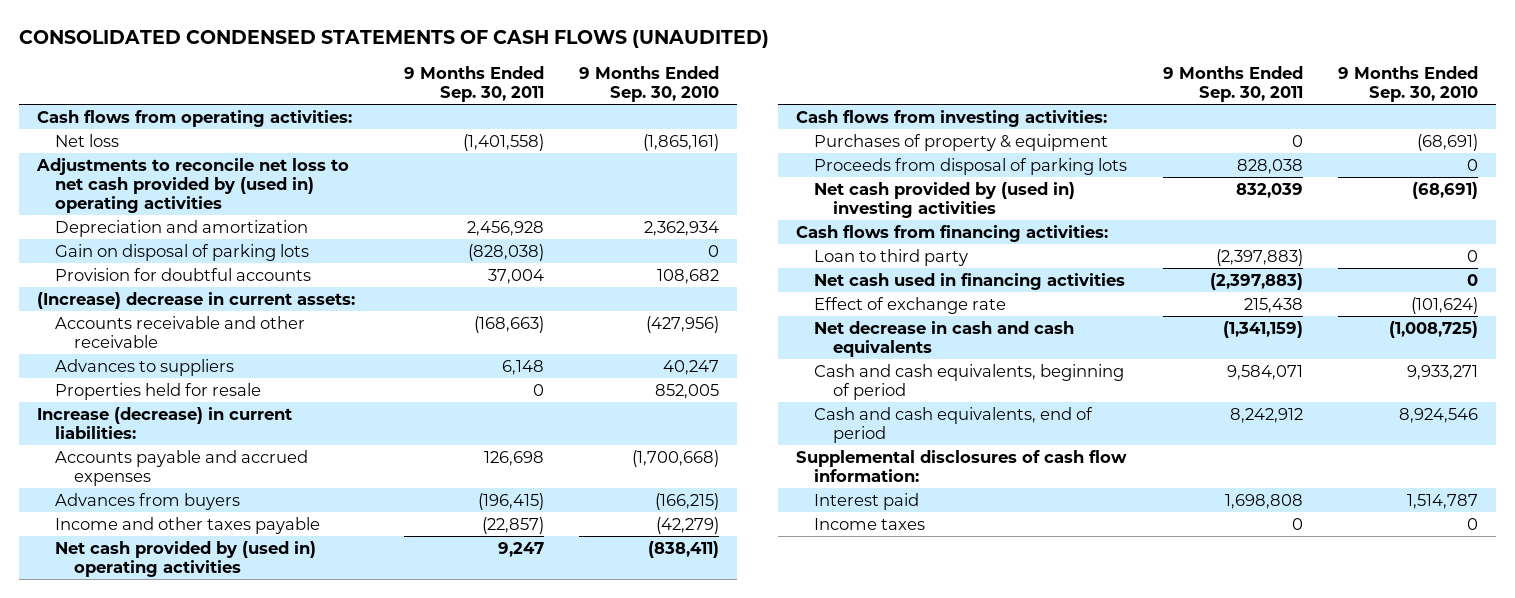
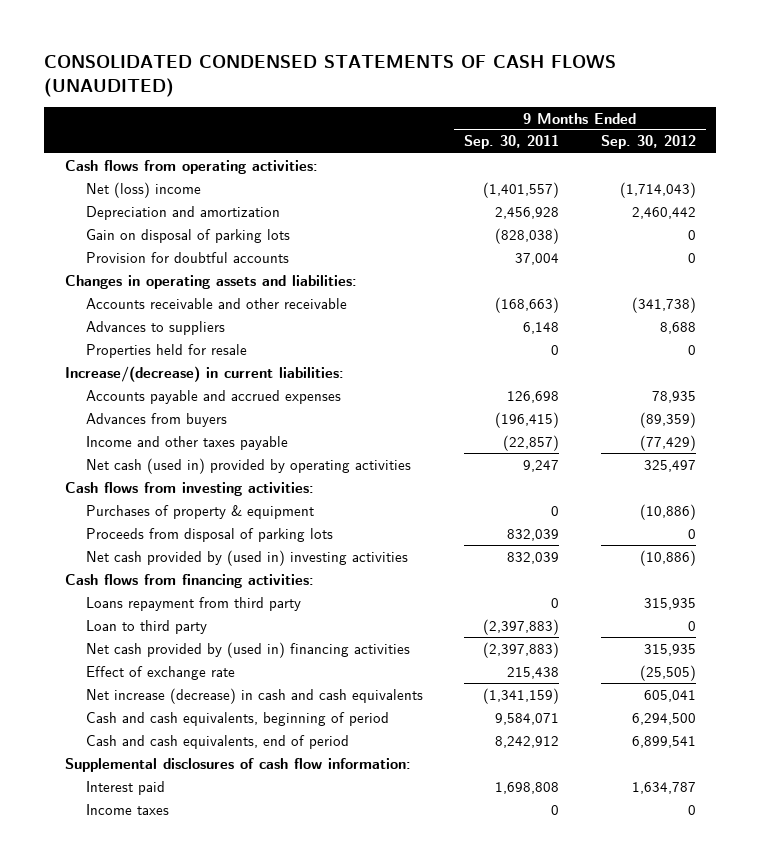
- | 9 Months Ended Sep. 30, 2011 | 9 Months Ended Sep. 30, 2010
+ | 9 Months Ended Sep. 30, 2011 | 9 Months Ended Sep. 30, 2012
- Net loss | (1,401,558) | (1,865,161)
- Adjustments to reconcile net loss to net cash provided by (used in) operating activities
+ Net (loss) income | (1,401,557) | (1,714,043)
- (Increase) decrease in current assets:
+ Changes in operating assets and liabilities:
- Increase (decrease) in current liabilities:
+ Increase/(decrease) in current liabilities:
- Net cash provided by (used in) operating activities | 9,247 | (838,411)
+ Net cash (used in) provided by operating activities | 9,247 | 325,497
- Proceeds from disposal of parking lots | 828,038 | 0
+ Proceeds from disposal of parking lots | 832,039 | 0
+ Loans repayment from third party | 0 | 315,935
- Net cash used in financing activities | (2,397,883) | 0
+ Net cash provided by (used in) financing activities | (2,397,883) | 315,935
- Net decrease in cash and cash equivalents | (1,341,159) | (1,008,725)
+ Net increase (decrease) in cash and cash equivalents | (1,341,159) | 605,041

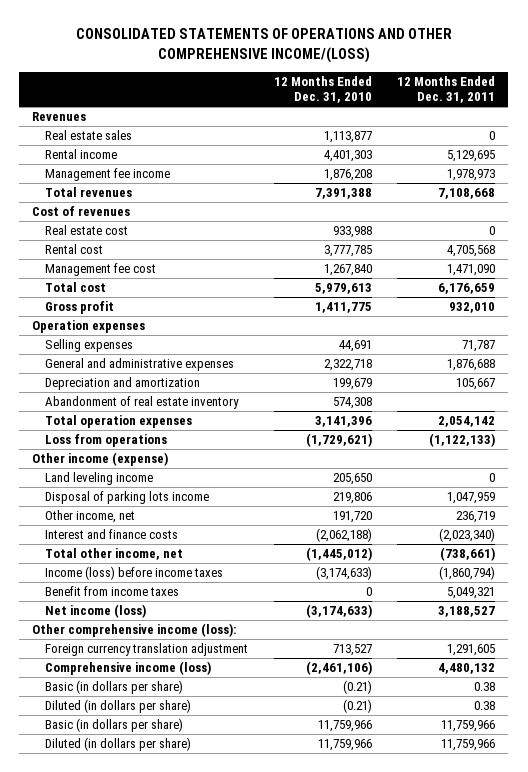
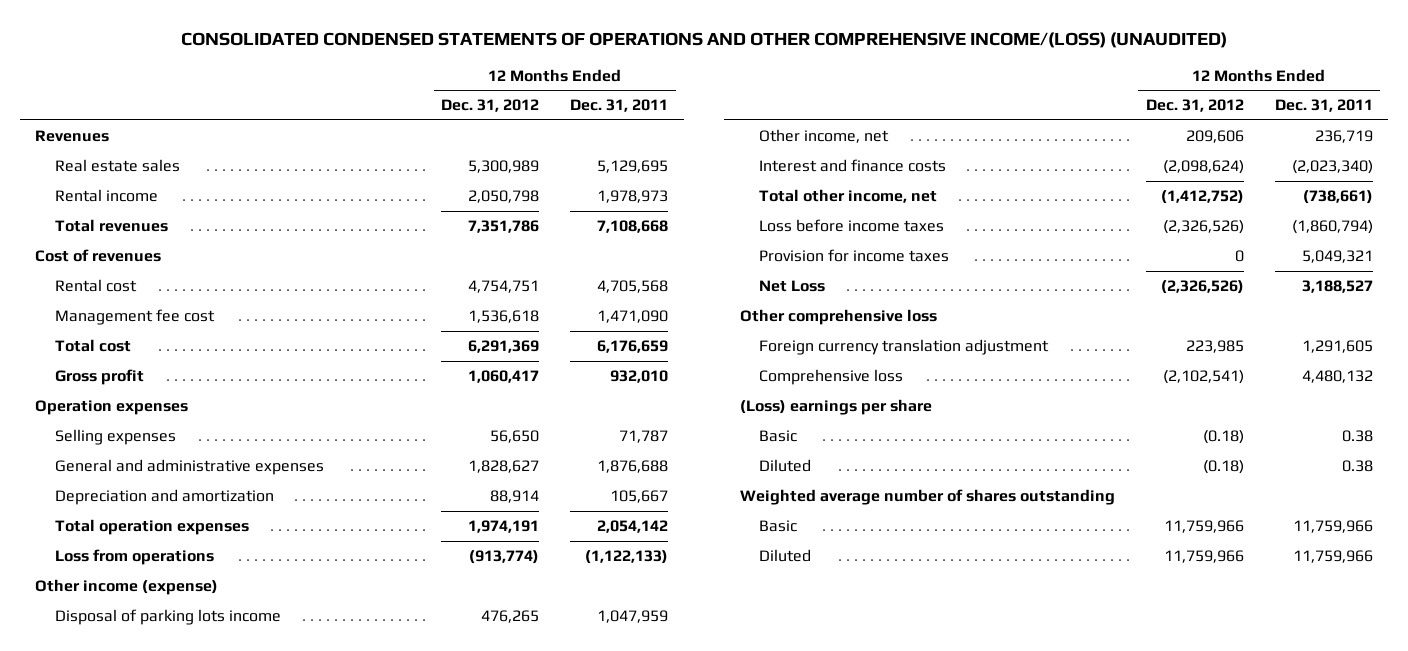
- CONSOLIDATED STATEMENTS OF OPERATIONS AND OTHER COMPREHENSIVE INCOME/(LOSS)
+ CONSOLIDATED CONDENSED STATEMENTS OF OPERATIONS AND OTHER COMPREHENSIVE INCOME/(LOSS) (UNAUDITED)
- | 12 Months Ended Dec. 31, 2010 | 12 Months Ended Dec. 31, 2011
+ | 12 Months Ended Dec. 31, 2012 | 12 Months Ended Dec. 31, 2011
- Real estate sales | 1,113,877 | 0
- Rental income | 4,401,303 | 5,129,695
- Management fee income | 1,876,208 | 1,978,973
+ Real estate sales | 5,300,989 | 5,129,695
+ Rental income | 2,050,798 | 1,978,973
- Real estate cost | 933,988 | 0
- Abandonment of real estate inventory | 574,308 |
- Land leveling income | 205,650 | 0
- Income (loss) before income taxes | (3,174,633) | (1,860,794)
- Benefit from income taxes | 0 | 5,049,321
- Net income (loss) | (3,174,633) | 3,188,527
- Other comprehensive income (loss):
+ Loss before income taxes | (2,326,526) | (1,860,794)
+ Provision for income taxes | 0 | 5,049,321
+ Net Loss | (2,326,526) | 3,188,527
+ Other comprehensive loss
- Comprehensive income (loss) | (2,461,106) | 4,480,132
- Basic (in dollars per share) | (0.21) | 0.38
- Diluted (in dollars per share) | (0.21) | 0.38
- Basic (in dollars per share) | 11,759,966 | 11,759,966
- Diluted (in dollars per share) | 11,759,966 | 11,759,966
+ Comprehensive loss | (2,102,541) | 4,480,132
+ (Loss) earnings per share
+ Basic | (0.18) | 0.38
+ Diluted | (0.18) | 0.38
+ Weighted average number of shares outstanding
+ Basic | 11,759,966 | 11,759,966
+ Diluted | 11,759,966 | 11,759,966

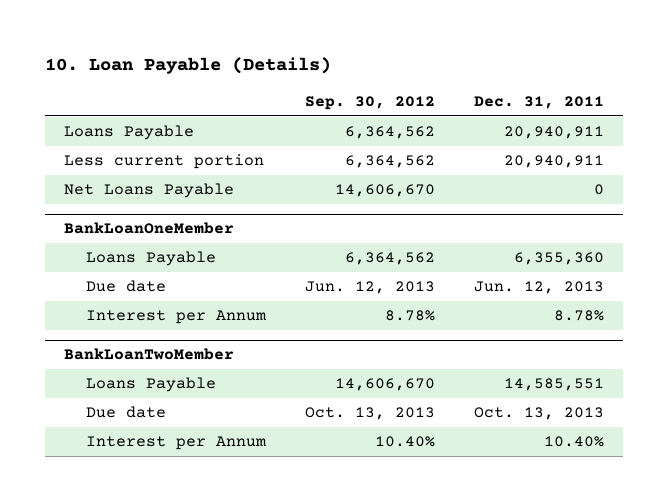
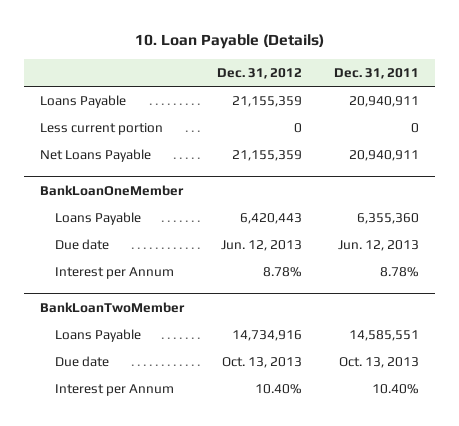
- | Sep. 30, 2012 | Dec. 31, 2011
+ | Dec. 31, 2012 | Dec. 31, 2011
- Less current portion | 6,364,562 | 20,940,911
- Net Loans Payable | 14,606,670 | 0
+ Less current portion | 0 | 0
+ Net Loans Payable | 21,155,359 | 20,940,911

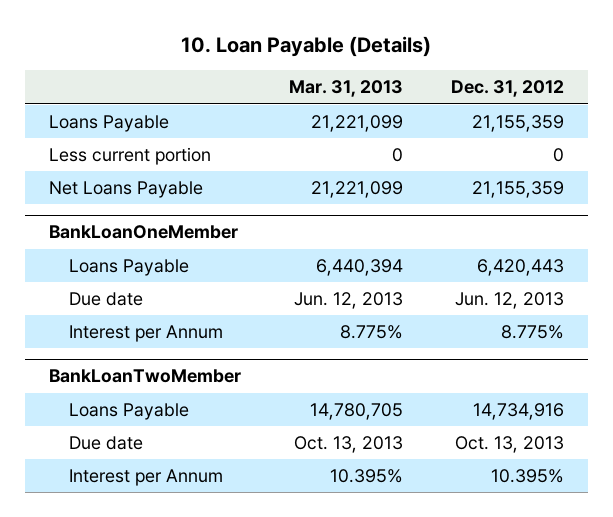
- | Dec. 31, 2012 | Dec. 31, 2011
+ | Mar. 31, 2013 | Dec. 31, 2012
@ BankLoanOneMember
- Interest per Annum | 8.78% | 8.78%
+ Interest per Annum | 8.775% | 8.775%
@ BankLoanTwoMember
- Interest per Annum | 10.40% | 10.40%
+ Interest per Annum | 10.395% | 10.395%

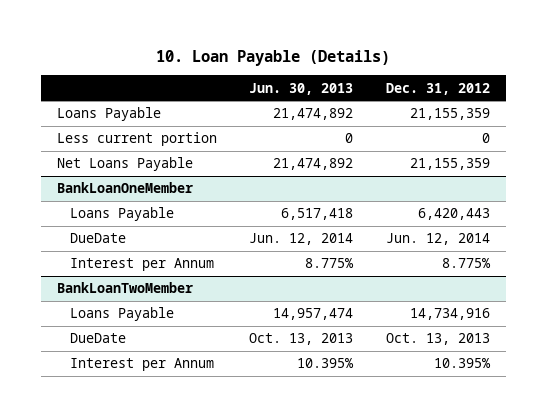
- | Mar. 31, 2013 | Dec. 31, 2012
+ | Jun. 30, 2013 | Dec. 31, 2012
@ BankLoanOneMember
- Due date | Jun. 12, 2013 | Jun. 12, 2013
+ DueDate | Jun. 12, 2014 | Jun. 12, 2014
@ BankLoanTwoMember
- Due date | Oct. 13, 2013 | Oct. 13, 2013
+ DueDate | Oct. 13, 2013 | Oct. 13, 2013

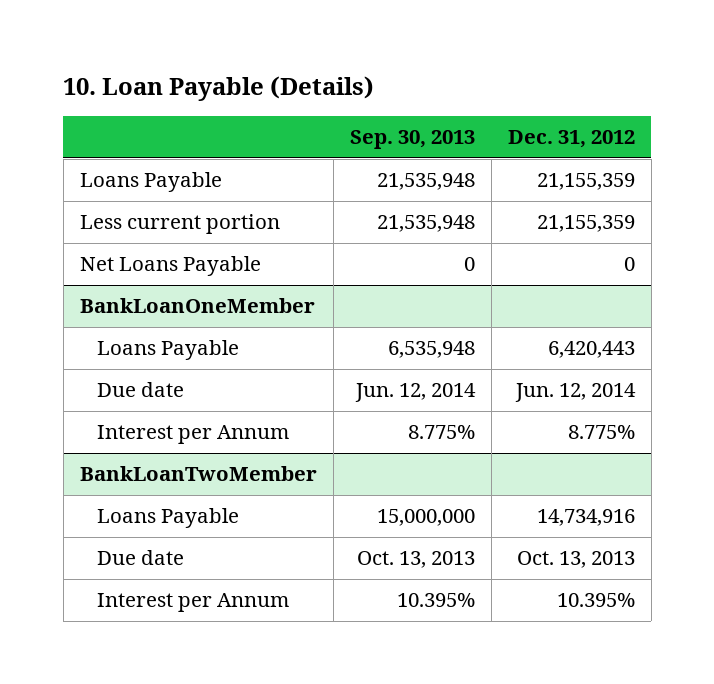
- | Jun. 30, 2013 | Dec. 31, 2012
+ | Sep. 30, 2013 | Dec. 31, 2012
- Less current portion | 0 | 0
- Net Loans Payable | 21,474,892 | 21,155,359
+ Less current portion | 21,535,948 | 21,155,359
+ Net Loans Payable | 0 | 0
@ BankLoanOneMember
- DueDate | Jun. 12, 2014 | Jun. 12, 2014
+ Due date | Jun. 12, 2014 | Jun. 12, 2014
@ BankLoanTwoMember
- DueDate | Oct. 13, 2013 | Oct. 13, 2013
+ Due date | Oct. 13, 2013 | Oct. 13, 2013

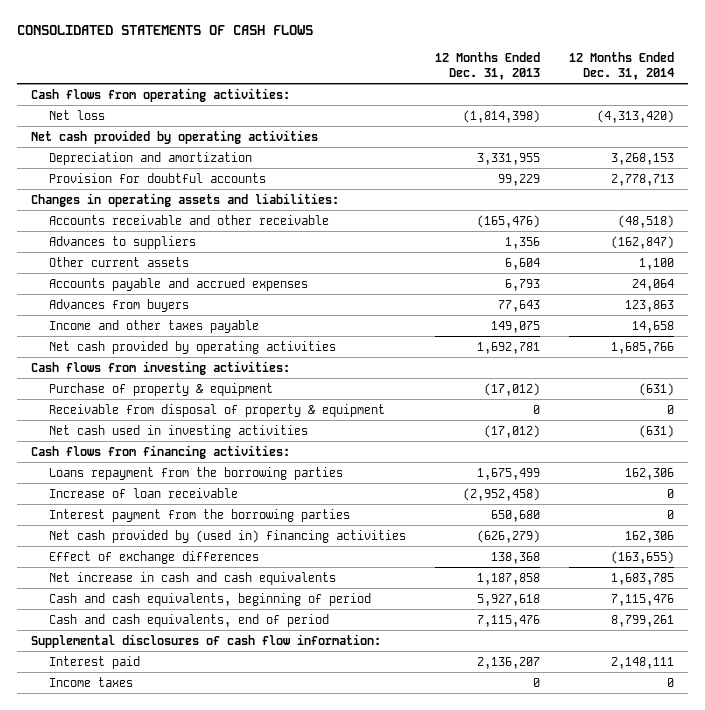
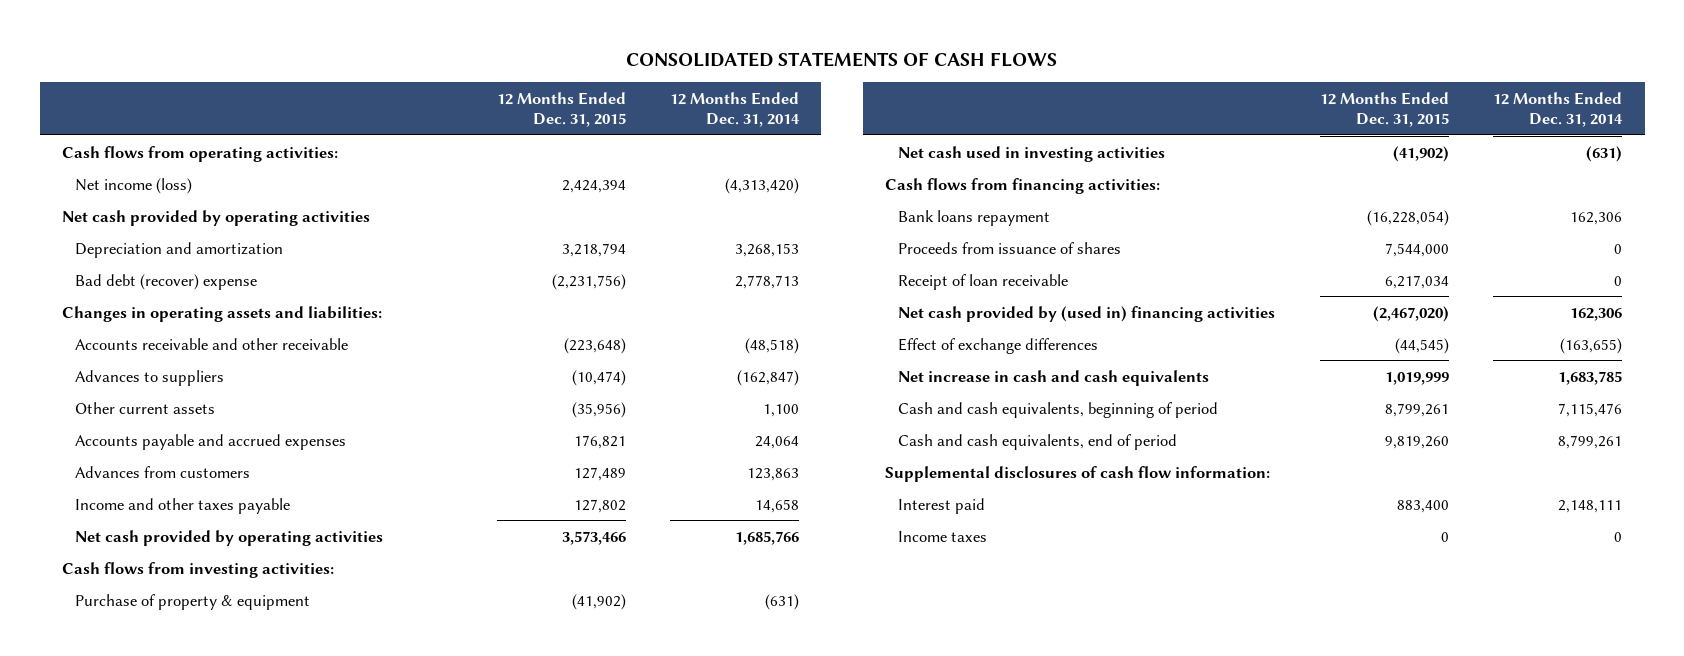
- | 12 Months Ended Dec. 31, 2013 | 12 Months Ended Dec. 31, 2014
+ | 12 Months Ended Dec. 31, 2015 | 12 Months Ended Dec. 31, 2014
- Net loss | (1,814,398) | (4,313,420)
+ Net income (loss) | 2,424,394 | (4,313,420)
- Provision for doubtful accounts | 99,229 | 2,778,713
+ Bad debt (recover) expense | (2,231,756) | 2,778,713
- Advances from buyers | 77,643 | 123,863
+ Advances from customers | 127,489 | 123,863
- Receivable from disposal of property & equipment | 0 | 0
- Loans repayment from the borrowing parties | 1,675,499 | 162,306
- Increase of loan receivable | (2,952,458) | 0
- Interest payment from the borrowing parties | 650,680 | 0
+ Bank loans repayment | (16,228,054) | 162,306
+ Proceeds from issuance of shares | 7,544,000 | 0
+ Receipt of loan receivable | 6,217,034 | 0

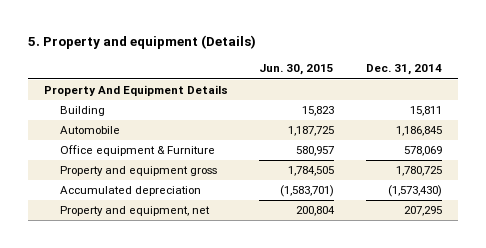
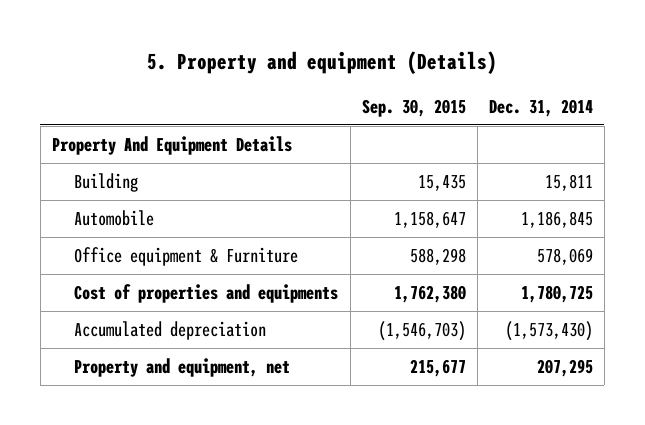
- | Jun. 30, 2015 | Dec. 31, 2014
+ | Sep. 30, 2015 | Dec. 31, 2014
- Property and equipment gross | 1,784,505 | 1,780,725
+ Cost of properties and equipments | 1,762,380 | 1,780,725

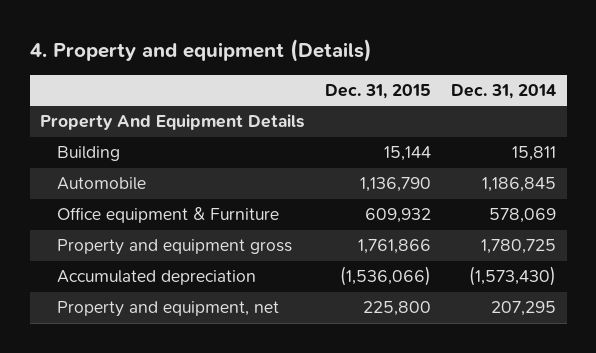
- 5. Property and equipment (Details)
+ 4. Property and equipment (Details)
- | Sep. 30, 2015 | Dec. 31, 2014
+ | Dec. 31, 2015 | Dec. 31, 2014
- Cost of properties and equipments | 1,762,380 | 1,780,725
+ Property and equipment gross | 1,761,866 | 1,780,725

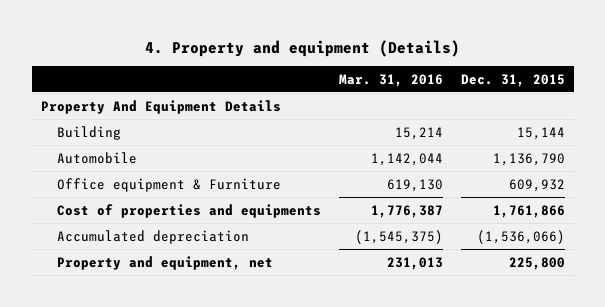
- | Dec. 31, 2015 | Dec. 31, 2014
+ | Mar. 31, 2016 | Dec. 31, 2015
- Property and equipment gross | 1,761,866 | 1,780,725
+ Cost of properties and equipments | 1,776,387 | 1,761,866

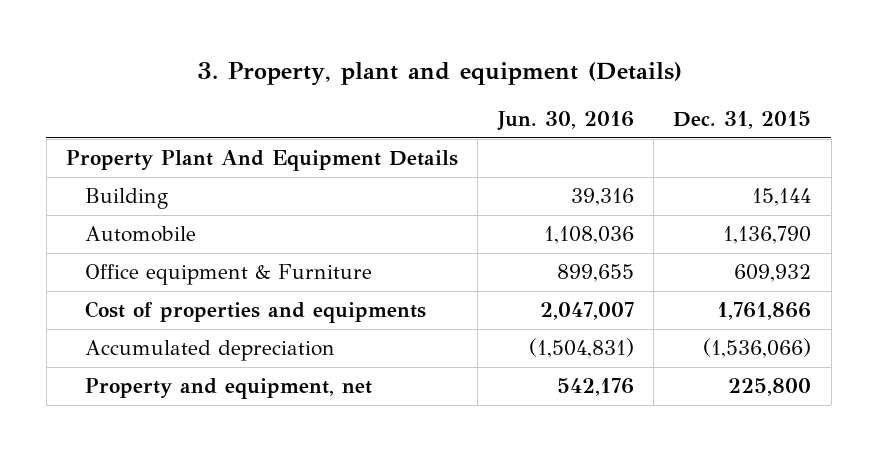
- 4. Property and equipment (Details)
+ 3. Property, plant and equipment (Details)
- | Mar. 31, 2016 | Dec. 31, 2015
+ | Jun. 30, 2016 | Dec. 31, 2015
- Property And Equipment Details
+ Property Plant And Equipment Details

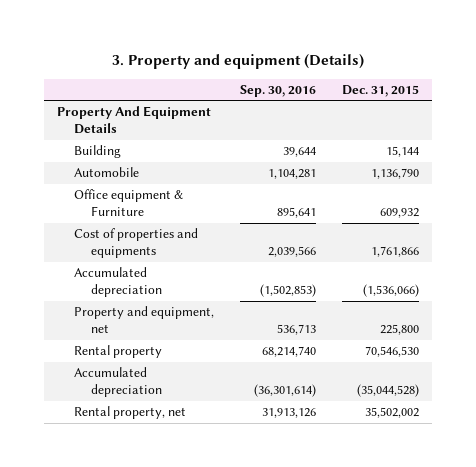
- 3. Property, plant and equipment (Details)
+ 3. Property and equipment (Details)
- | Jun. 30, 2016 | Dec. 31, 2015
+ | Sep. 30, 2016 | Dec. 31, 2015
- Property Plant And Equipment Details
+ Property And Equipment Details
+ Rental property | 68,214,740 | 70,546,530
+ Accumulated depreciation | (36,301,614) | (35,044,528)
+ Rental property, net | 31,913,126 | 35,502,002

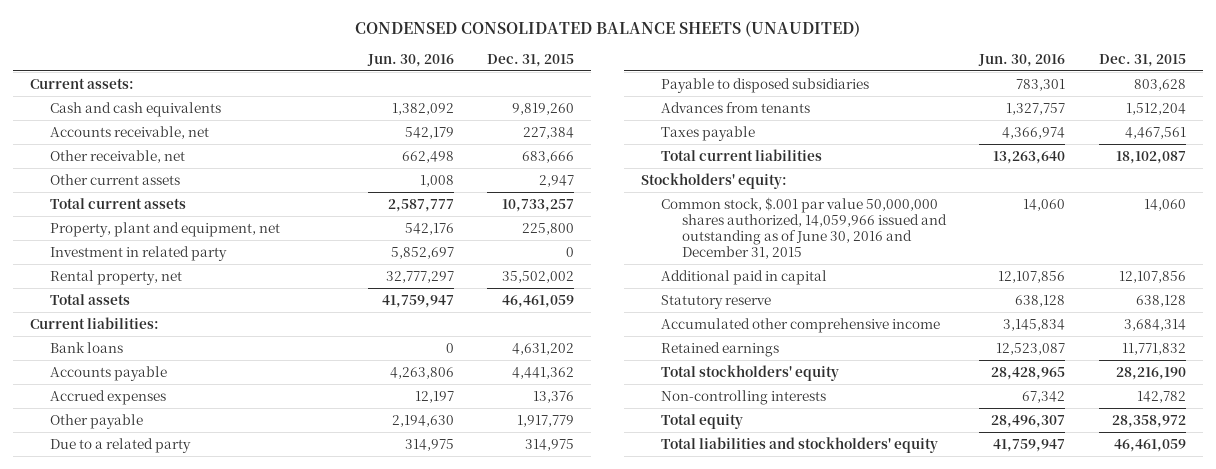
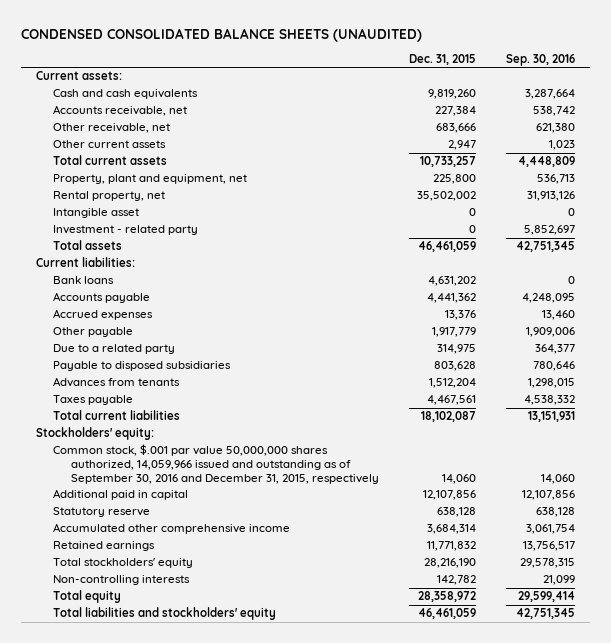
- | Jun. 30, 2016 | Dec. 31, 2015
+ | Dec. 31, 2015 | Sep. 30, 2016
- Investment in related party | 5,852,697 | 0
+ Intangible asset | 0 | 0
+ Investment - related party | 0 | 5,852,697
- Common stock, $.001 par value 50,000,000 shares authorized, 14,059,966 issued and outstanding as of June 30, 2016 and December 31, 2015 | 14,060 | 14,060
+ Common stock, $.001 par value 50,000,000 shares authorized, 14,059,966 issued and outstanding as of September 30, 2016 and December 31, 2015, respectively | 14,060 | 14,060

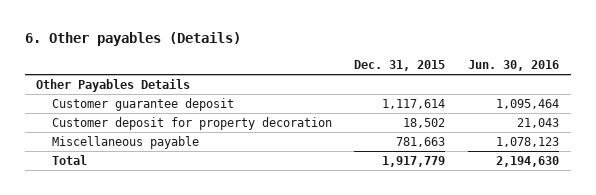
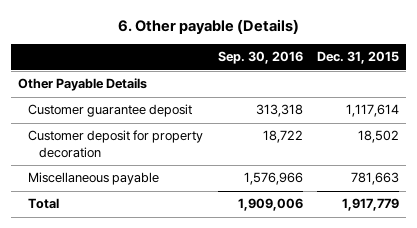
- 6. Other payables (Details)
+ 6. Other payable (Details)
- | Dec. 31, 2015 | Jun. 30, 2016
+ | Sep. 30, 2016 | Dec. 31, 2015
- Other Payables Details
+ Other Payable Details

